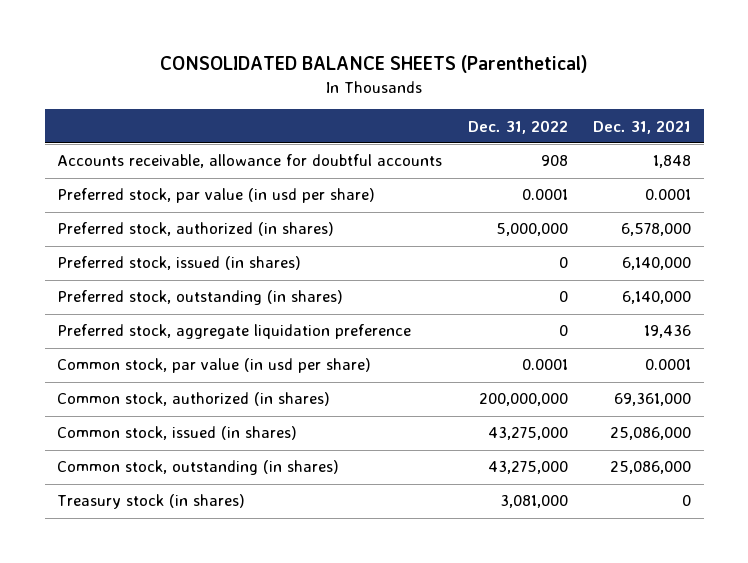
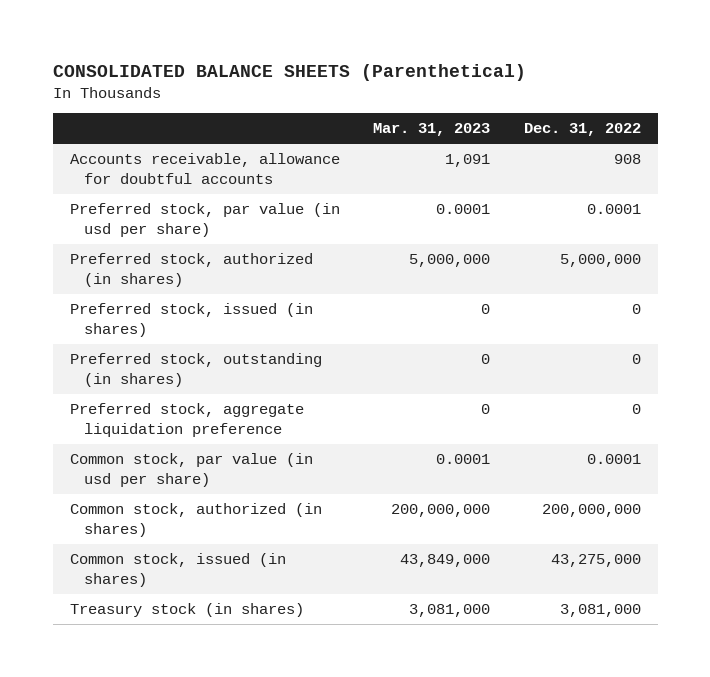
- | Dec. 31, 2022 | Dec. 31, 2021
+ | Mar. 31, 2023 | Dec. 31, 2022
- Common stock, outstanding (in shares) | 43,275,000 | 25,086,000

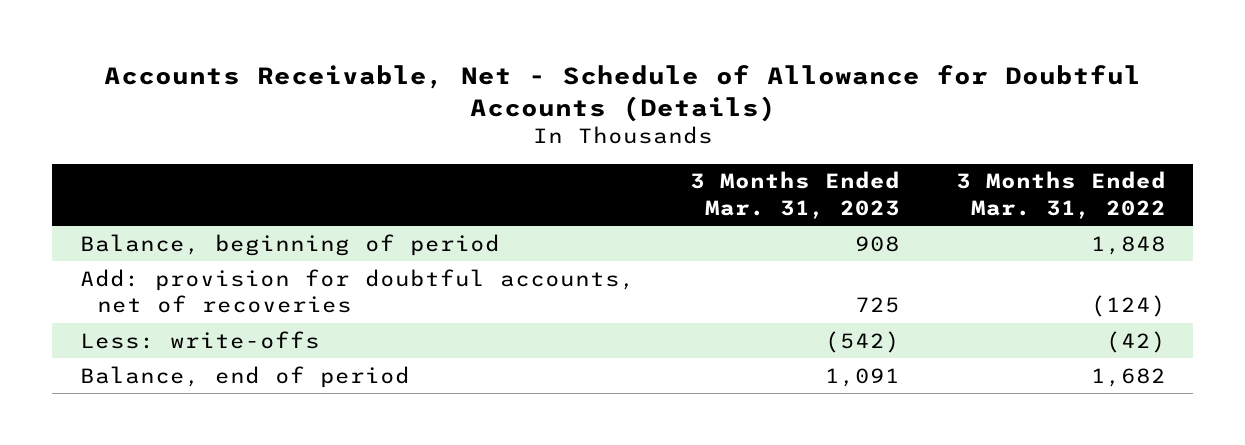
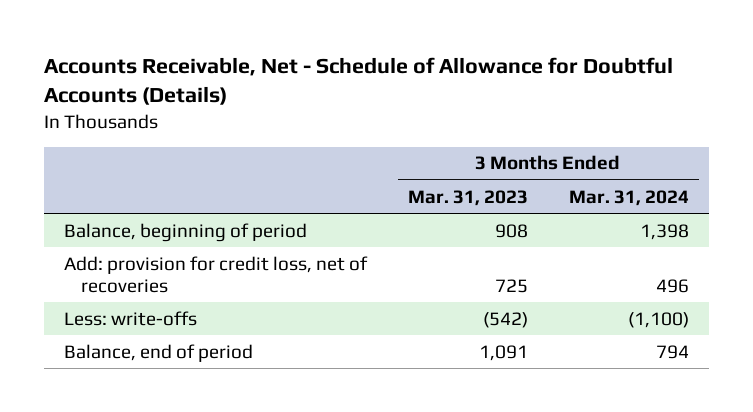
- | 3 Months Ended Mar. 31, 2023 | 3 Months Ended Mar. 31, 2022
+ | 3 Months Ended Mar. 31, 2023 | 3 Months Ended Mar. 31, 2024
- Add: provision for doubtful accounts, net of recoveries | 725 | (124)
+ Add: provision for credit loss, net of recoveries | 725 | 496

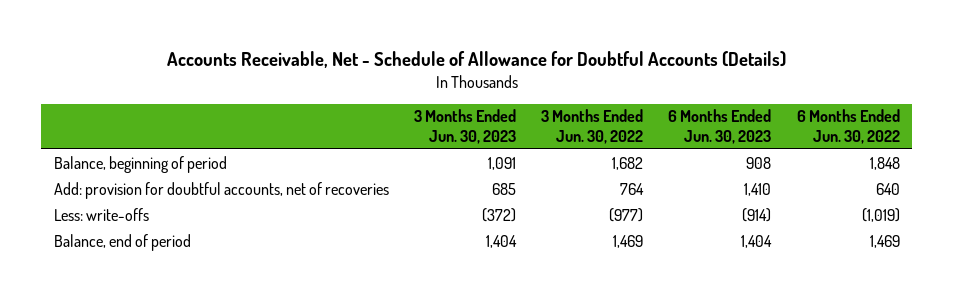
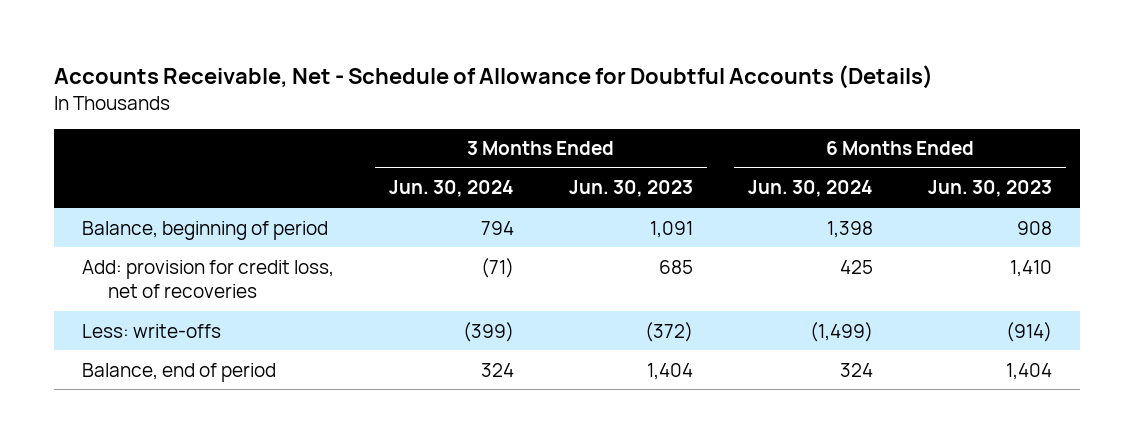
- | 3 Months Ended Jun. 30, 2023 | 3 Months Ended Jun. 30, 2022 | 6 Months Ended Jun. 30, 2023 | 6 Months Ended Jun. 30, 2022
+ | 3 Months Ended Jun. 30, 2024 | 3 Months Ended Jun. 30, 2023 | 6 Months Ended Jun. 30, 2024 | 6 Months Ended Jun. 30, 2023
- Add: provision for doubtful accounts, net of recoveries | 685 | 764 | 1,410 | 640
+ Add: provision for credit loss, net of recoveries | (71) | 685 | 425 | 1,410

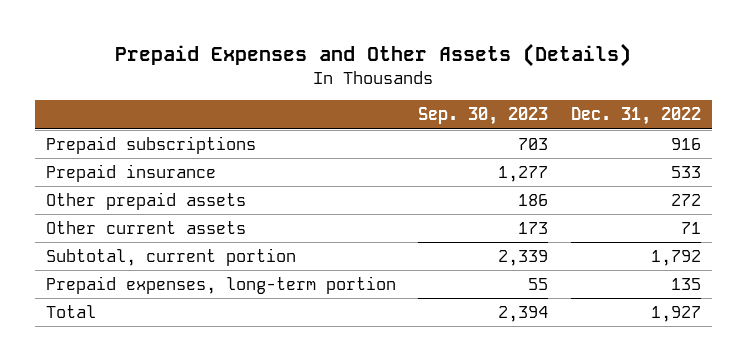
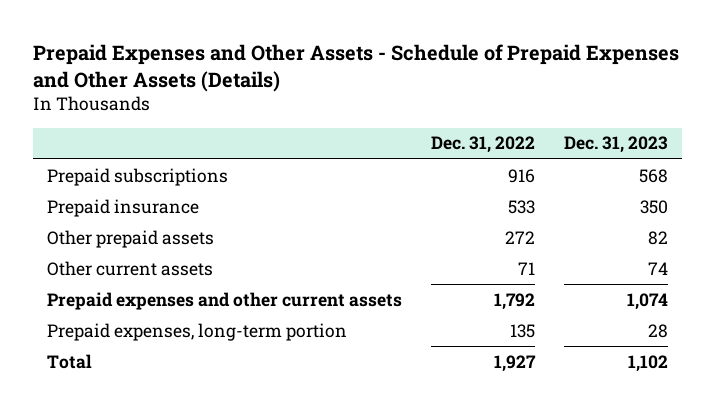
- Prepaid Expenses and Other Assets (Details)
+ Prepaid Expenses and Other Assets - Schedule of Prepaid Expenses and Other Assets (Details)
- | Sep. 30, 2023 | Dec. 31, 2022
+ | Dec. 31, 2022 | Dec. 31, 2023
- Subtotal, current portion | 2,339 | 1,792
+ Prepaid expenses and other current assets | 1,792 | 1,074

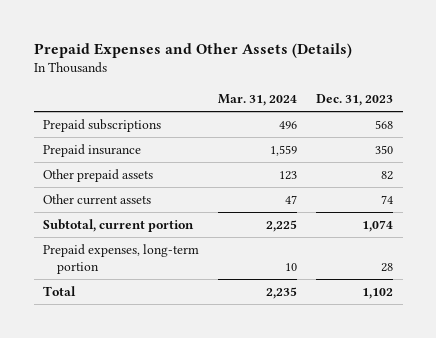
- Prepaid Expenses and Other Assets - Schedule of Prepaid Expenses and Other Assets (Details)
+ Prepaid Expenses and Other Assets (Details)
- | Dec. 31, 2022 | Dec. 31, 2023
+ | Mar. 31, 2024 | Dec. 31, 2023
- Prepaid expenses and other current assets | 1,792 | 1,074
+ Subtotal, current portion | 2,225 | 1,074

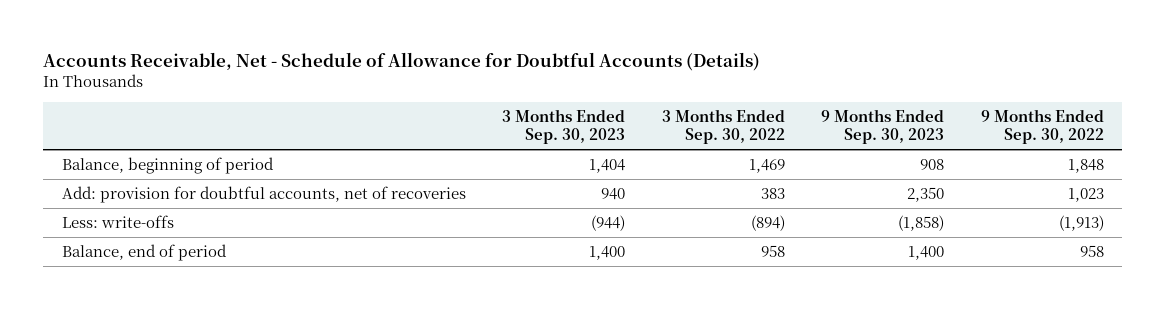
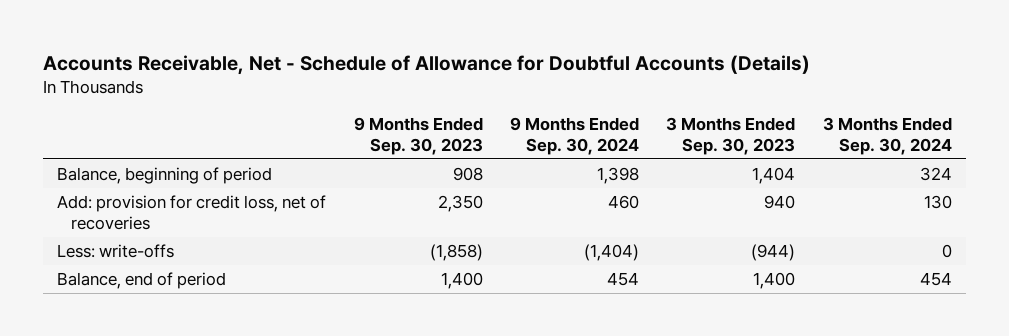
- | 3 Months Ended Sep. 30, 2023 | 3 Months Ended Sep. 30, 2022 | 9 Months Ended Sep. 30, 2023 | 9 Months Ended Sep. 30, 2022
+ | 9 Months Ended Sep. 30, 2023 | 9 Months Ended Sep. 30, 2024 | 3 Months Ended Sep. 30, 2023 | 3 Months Ended Sep. 30, 2024
- Add: provision for doubtful accounts, net of recoveries | 940 | 383 | 2,350 | 1,023
+ Add: provision for credit loss, net of recoveries | 2,350 | 460 | 940 | 130

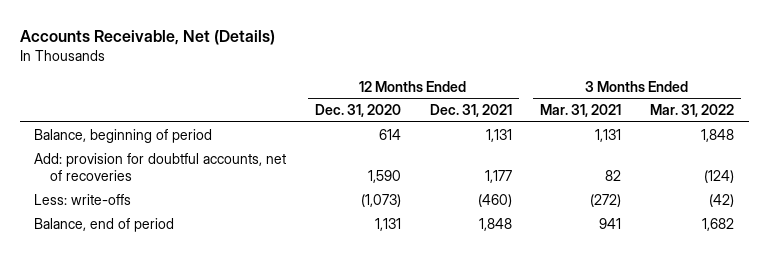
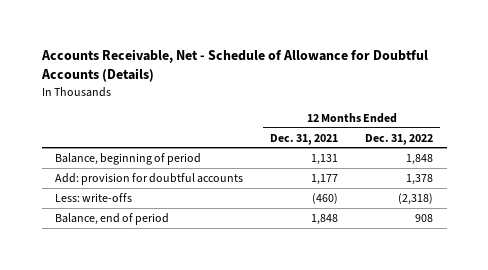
- Accounts Receivable, Net (Details)
+ Accounts Receivable, Net - Schedule of Allowance for Doubtful Accounts (Details)
- | 12 Months Ended Dec. 31, 2020 | 12 Months Ended Dec. 31, 2021 | 3 Months Ended Mar. 31, 2021 | 3 Months Ended Mar. 31, 2022
+ | 12 Months Ended Dec. 31, 2021 | 12 Months Ended Dec. 31, 2022
- Add: provision for doubtful accounts, net of recoveries | 1,590 | 1,177 | 82 | (124)
+ Add: provision for doubtful accounts | 1,177 | 1,378

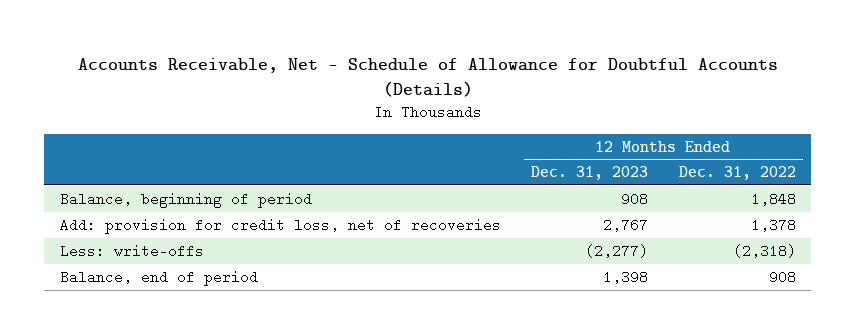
- | 12 Months Ended Dec. 31, 2021 | 12 Months Ended Dec. 31, 2022
+ | 12 Months Ended Dec. 31, 2023 | 12 Months Ended Dec. 31, 2022
- Add: provision for doubtful accounts | 1,177 | 1,378
+ Add: provision for credit loss, net of recoveries | 2,767 | 1,378

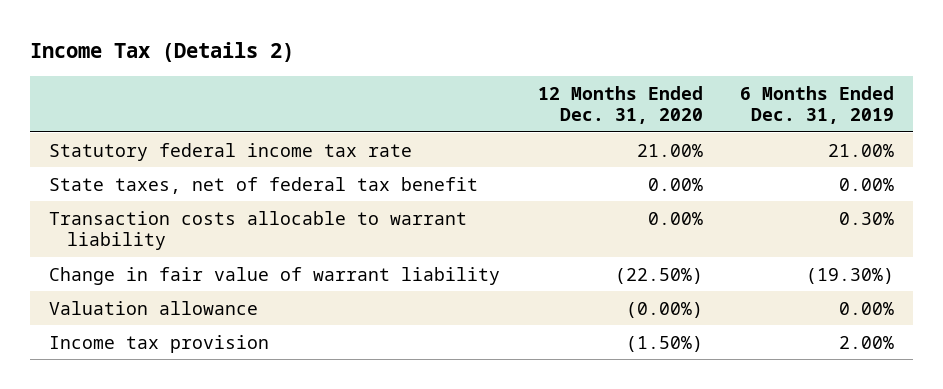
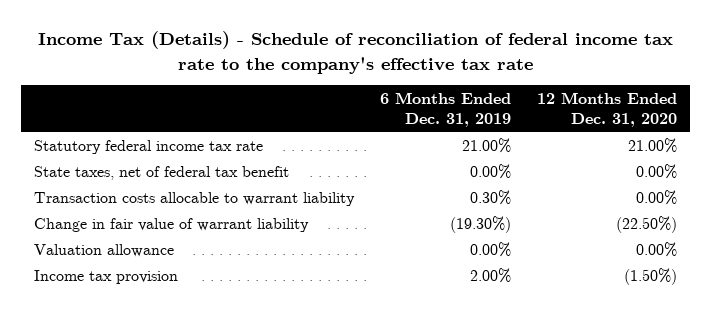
- Income Tax (Details 2)
+ Income Tax (Details) - Schedule of reconciliation of federal income tax rate to the company's effective tax rate
- | 12 Months Ended Dec. 31, 2020 | 6 Months Ended Dec. 31, 2019
+ | 6 Months Ended Dec. 31, 2019 | 12 Months Ended Dec. 31, 2020
- Valuation allowance | (0.00%) | 0.00%
+ Valuation allowance | 0.00% | 0.00%

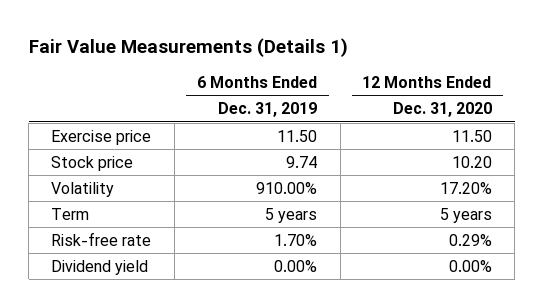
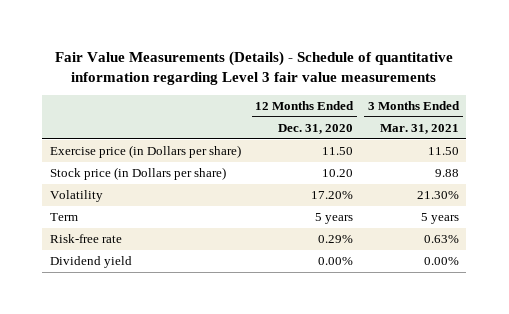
- Fair Value Measurements (Details 1)
+ Fair Value Measurements (Details) - Schedule of quantitative information regarding Level 3 fair value measurements
- | 6 Months Ended Dec. 31, 2019 | 12 Months Ended Dec. 31, 2020
+ | 12 Months Ended Dec. 31, 2020 | 3 Months Ended Mar. 31, 2021
- Exercise price | 11.50 | 11.50
- Stock price | 9.74 | 10.20
+ Exercise price (in Dollars per share) | 11.50 | 11.50
+ Stock price (in Dollars per share) | 10.20 | 9.88

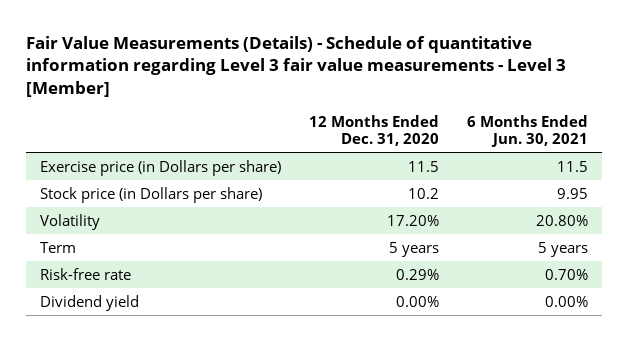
- Fair Value Measurements (Details) - Schedule of quantitative information regarding Level 3 fair value measurements
+ Fair Value Measurements (Details) - Schedule of quantitative information regarding Level 3 fair value measurements - Level 3 [Member]
- | 12 Months Ended Dec. 31, 2020 | 3 Months Ended Mar. 31, 2021
+ | 12 Months Ended Dec. 31, 2020 | 6 Months Ended Jun. 30, 2021
- Exercise price (in Dollars per share) | 11.50 | 11.50
- Stock price (in Dollars per share) | 10.20 | 9.88
+ Exercise price (in Dollars per share) | 11.5 | 11.5
+ Stock price (in Dollars per share) | 10.2 | 9.95

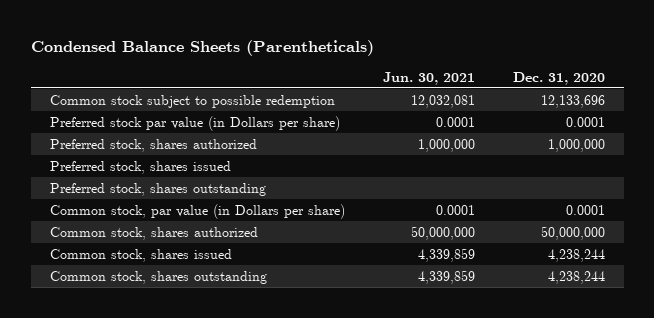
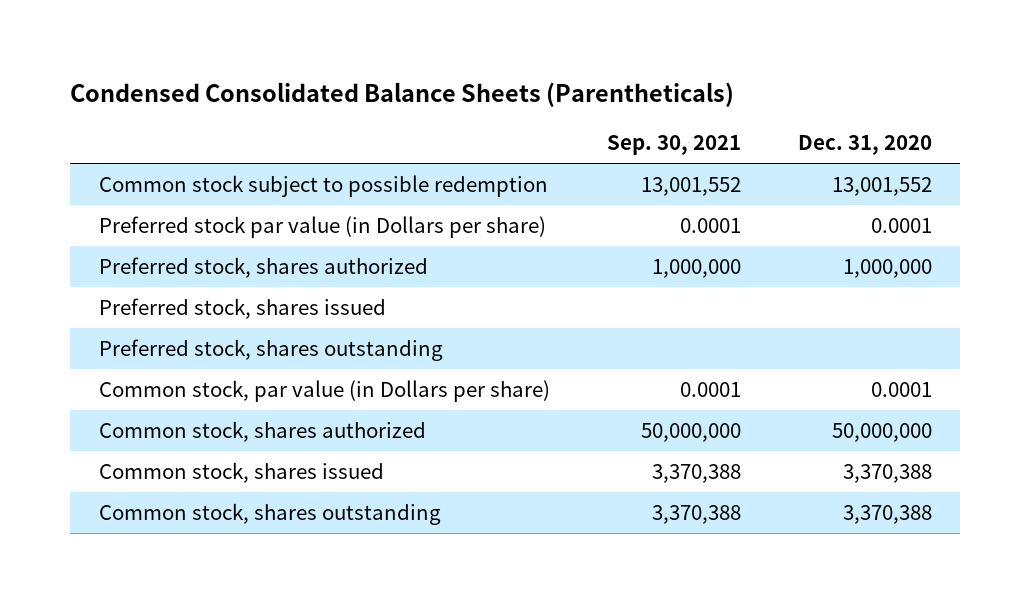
- Condensed Balance Sheets (Parentheticals)
+ Condensed Consolidated Balance Sheets (Parentheticals)
- | Jun. 30, 2021 | Dec. 31, 2020
+ | Sep. 30, 2021 | Dec. 31, 2020
- Common stock subject to possible redemption | 12,032,081 | 12,133,696
+ Common stock subject to possible redemption | 13,001,552 | 13,001,552
- Common stock, shares issued | 4,339,859 | 4,238,244
- Common stock, shares outstanding | 4,339,859 | 4,238,244
+ Common stock, shares issued | 3,370,388 | 3,370,388
+ Common stock, shares outstanding | 3,370,388 | 3,370,388

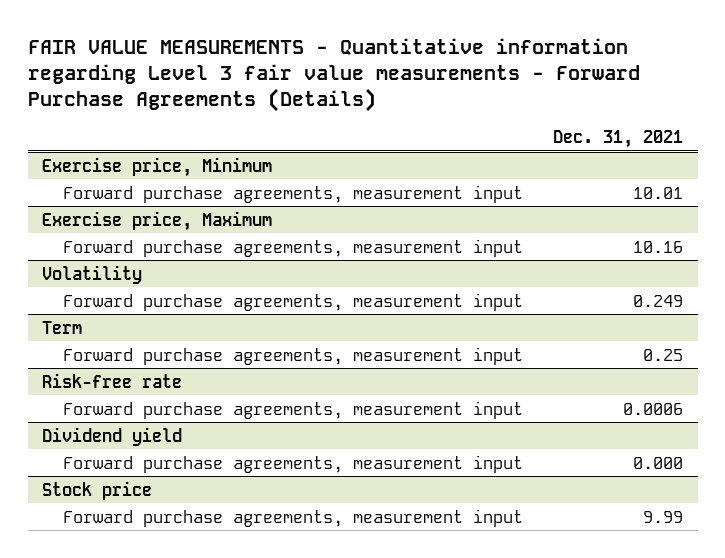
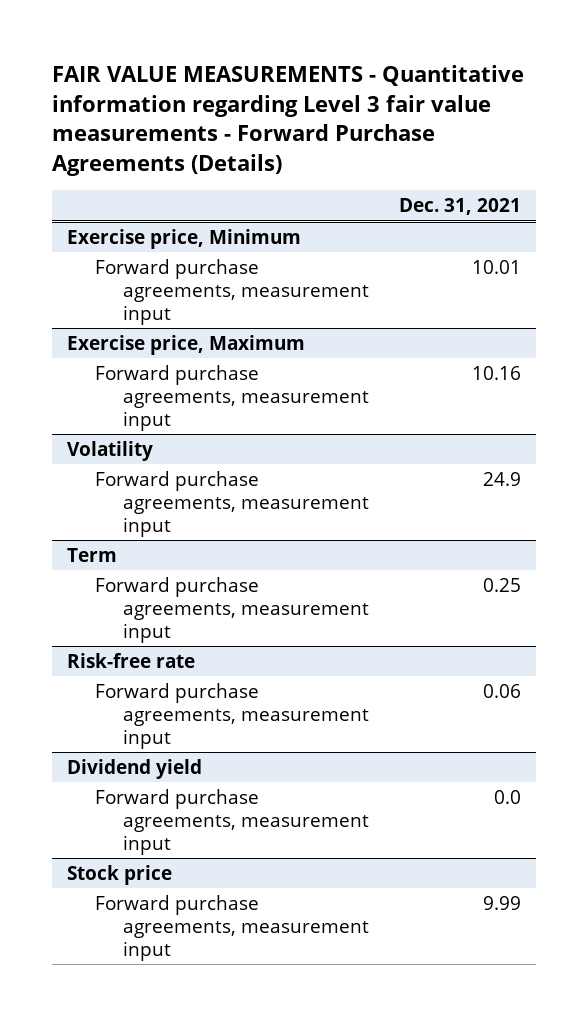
@ Volatility
- Forward purchase agreements, measurement input | 0.249
+ Forward purchase agreements, measurement input | 24.9
@ Risk-free rate
- Forward purchase agreements, measurement input | 0.0006
+ Forward purchase agreements, measurement input | 0.06
@ Dividend yield
- Forward purchase agreements, measurement input | 0.000
+ Forward purchase agreements, measurement input | 0.0

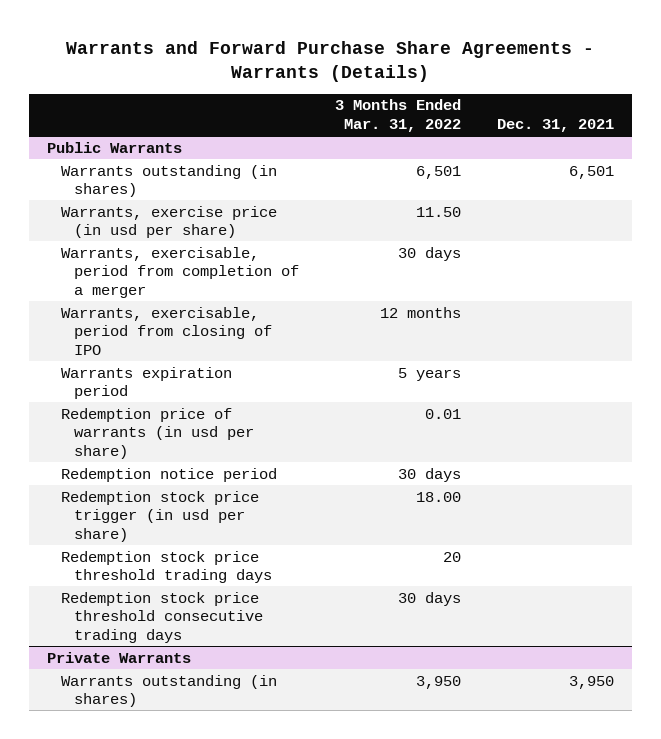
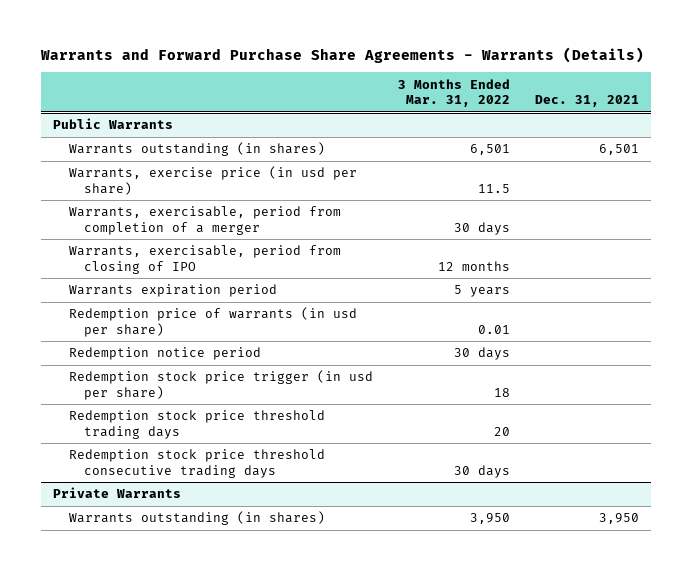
@ Public Warrants
- Warrants, exercise price (in usd per share) | 11.50 |
+ Warrants, exercise price (in usd per share) | 11.5 |
- Redemption stock price trigger (in usd per share) | 18.00 |
+ Redemption stock price trigger (in usd per share) | 18 |

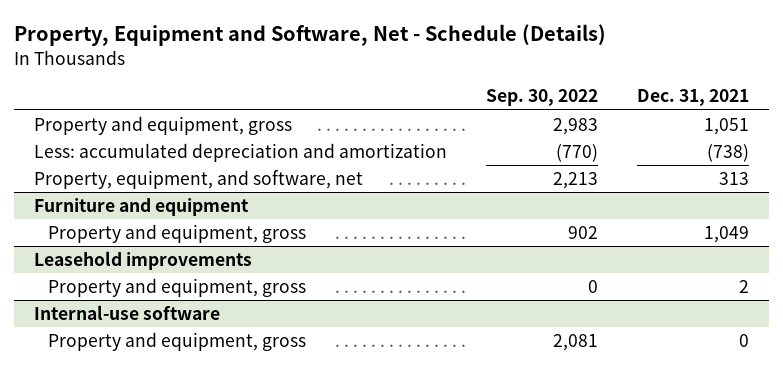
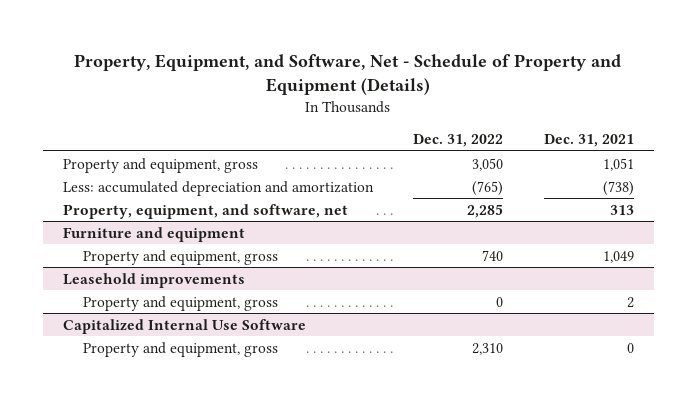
- Property, Equipment and Software, Net - Schedule (Details)
+ Property, Equipment, and Software, Net - Schedule of Property and Equipment (Details)
- | Sep. 30, 2022 | Dec. 31, 2021
+ | Dec. 31, 2022 | Dec. 31, 2021
- Internal-use software
+ Capitalized Internal Use Software

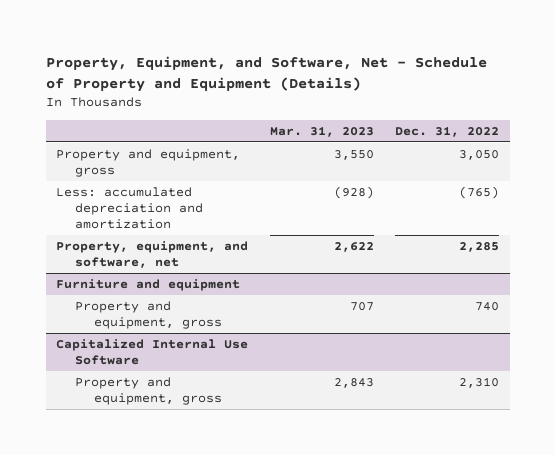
- | Dec. 31, 2022 | Dec. 31, 2021
+ | Mar. 31, 2023 | Dec. 31, 2022
- Leasehold improvements
- Property and equipment, gross | 0 | 2

